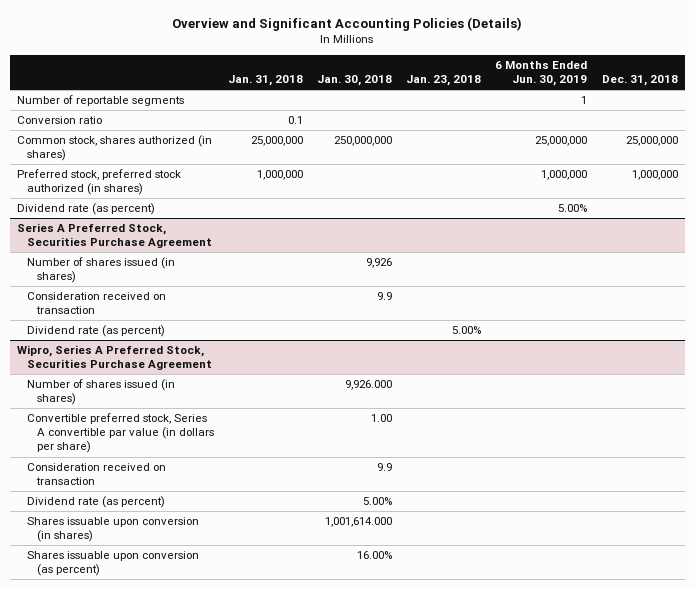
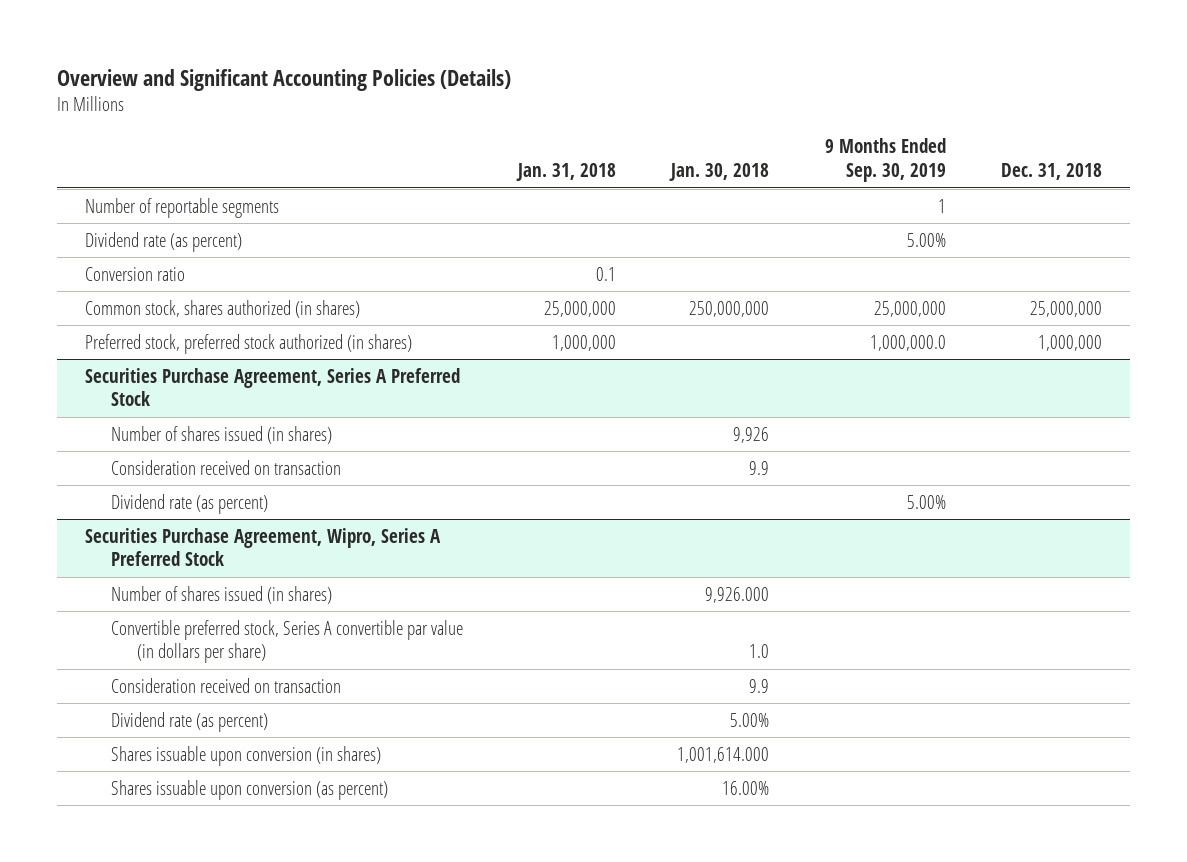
- | Jan. 31, 2018 | Jan. 30, 2018 | Jan. 23, 2018 | 6 Months Ended Jun. 30, 2019 | Dec. 31, 2018
+ | Jan. 31, 2018 | Jan. 30, 2018 | 9 Months Ended Sep. 30, 2019 | Dec. 31, 2018
moved up: Dividend rate (as percent) | | | 5.00% |
- Series A Preferred Stock, Securities Purchase Agreement
+ Securities Purchase Agreement, Series A Preferred Stock
- Wipro, Series A Preferred Stock, Securities Purchase Agreement
+ Securities Purchase Agreement, Wipro, Series A Preferred Stock
- Convertible preferred stock, Series A convertible par value (in dollars per share) | | 1.00 | | |
+ Convertible preferred stock, Series A convertible par value (in dollars per share) | | 1.0 | |

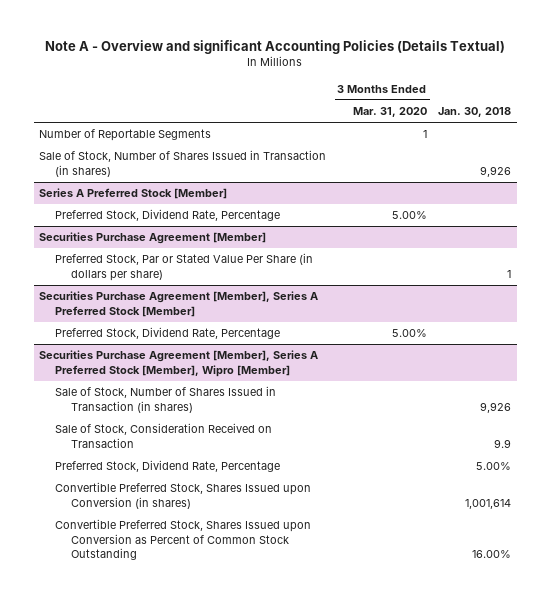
- Overview and Significant Accounting Policies (Details)
+ Note A - Overview and significant Accounting Policies (Details Textual)
- | Jan. 31, 2018 | Jan. 30, 2018 | 9 Months Ended Sep. 30, 2019 | Dec. 31, 2018
+ | 3 Months Ended Mar. 31, 2020 | Jan. 30, 2018
- Number of reportable segments | | | 1 |
- Dividend rate (as percent) | | | 5.00% |
- Conversion ratio | 0.1 | | |
- Common stock, shares authorized (in shares) | 25,000,000 | 250,000,000 | 25,000,000 | 25,000,000
- Preferred stock, preferred stock authorized (in shares) | 1,000,000 | | 1,000,000.0 | 1,000,000
- Securities Purchase Agreement, Series A Preferred Stock
- Number of shares issued (in shares) | | 9,926 | |
- Consideration received on transaction | | 9.9 | |
- Dividend rate (as percent) | | | 5.00% |
- Securities Purchase Agreement, Wipro, Series A Preferred Stock
- Number of shares issued (in shares) | | 9,926.000 | |
- Convertible preferred stock, Series A convertible par value (in dollars per share) | | 1.0 | |
- Consideration received on transaction | | 9.9 | |
- Dividend rate (as percent) | | 5.00% | |
- Shares issuable upon conversion (in shares) | | 1,001,614.000 | |
- Shares issuable upon conversion (as percent) | | 16.00% | |
+ Number of Reportable Segments | 1 |
+ Sale of Stock, Number of Shares Issued in Transaction (in shares) | | 9,926
+ Series A Preferred Stock [Member]
+ Preferred Stock, Dividend Rate, Percentage | 5.00% |
+ Securities Purchase Agreement [Member]
+ Preferred Stock, Par or Stated Value Per Share (in dollars per share) | | 1
+ Securities Purchase Agreement [Member], Series A Preferred Stock [Member]
+ Preferred Stock, Dividend Rate, Percentage | 5.00% |
+ Securities Purchase Agreement [Member], Series A Preferred Stock [Member], Wipro [Member]
+ Sale of Stock, Number of Shares Issued in Transaction (in shares) | | 9,926
+ Sale of Stock, Consideration Received on Transaction | | 9.9
+ Preferred Stock, Dividend Rate, Percentage | | 5.00%
+ Convertible Preferred Stock, Shares Issued upon Conversion (in shares) | | 1,001,614
+ Convertible Preferred Stock, Shares Issued upon Conversion as Percent of Common Stock Outstanding | | 16.00%

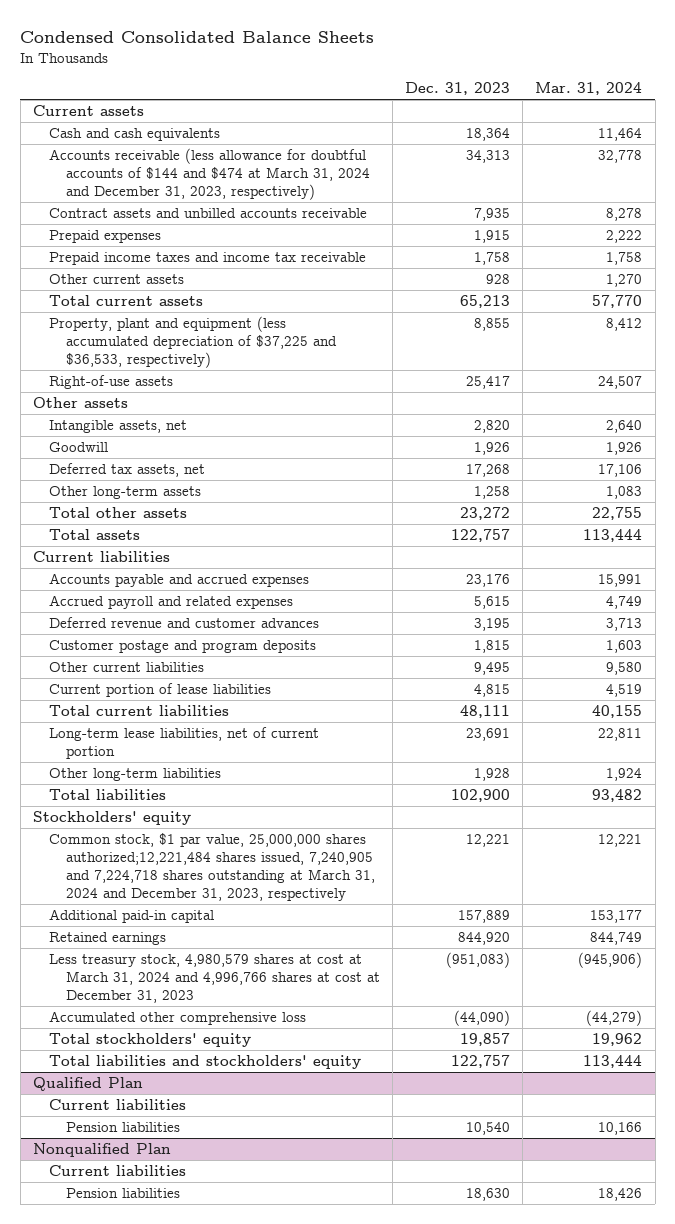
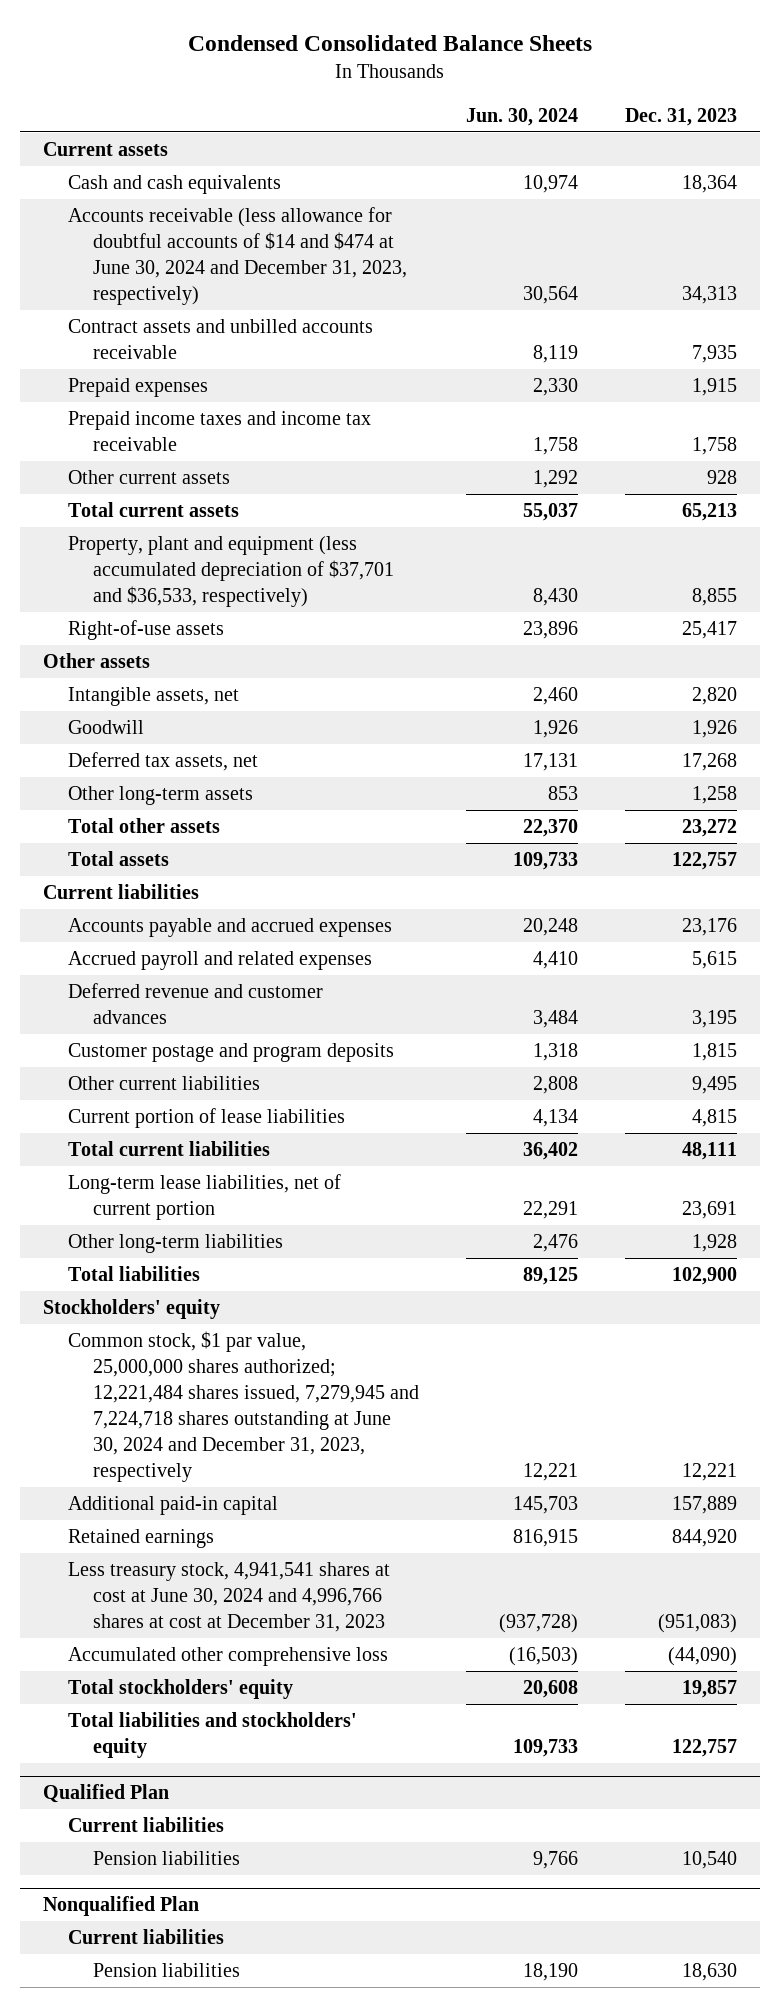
- | Dec. 31, 2023 | Mar. 31, 2024
+ | Jun. 30, 2024 | Dec. 31, 2023
- Accounts receivable (less allowance for doubtful accounts of $144 and $474 at March 31, 2024 and December 31, 2023, respectively) | 34,313 | 32,778
+ Accounts receivable (less allowance for doubtful accounts of $14 and $474 at June 30, 2024 and December 31, 2023, respectively) | 30,564 | 34,313
- Property, plant and equipment (less accumulated depreciation of $37,225 and $36,533, respectively) | 8,855 | 8,412
+ Property, plant and equipment (less accumulated depreciation of $37,701 and $36,533, respectively) | 8,430 | 8,855
- Common stock, $1 par value, 25,000,000 shares authorized;12,221,484 shares issued, 7,240,905 and 7,224,718 shares outstanding at March 31, 2024 and December 31, 2023, respectively | 12,221 | 12,221
+ Common stock, $1 par value, 25,000,000 shares authorized; 12,221,484 shares issued, 7,279,945 and 7,224,718 shares outstanding at June 30, 2024 and December 31, 2023, respectively | 12,221 | 12,221
- Less treasury stock, 4,980,579 shares at cost at March 31, 2024 and 4,996,766 shares at cost at December 31, 2023 | (951,083) | (945,906)
+ Less treasury stock, 4,941,541 shares at cost at June 30, 2024 and 4,996,766 shares at cost at December 31, 2023 | (937,728) | (951,083)

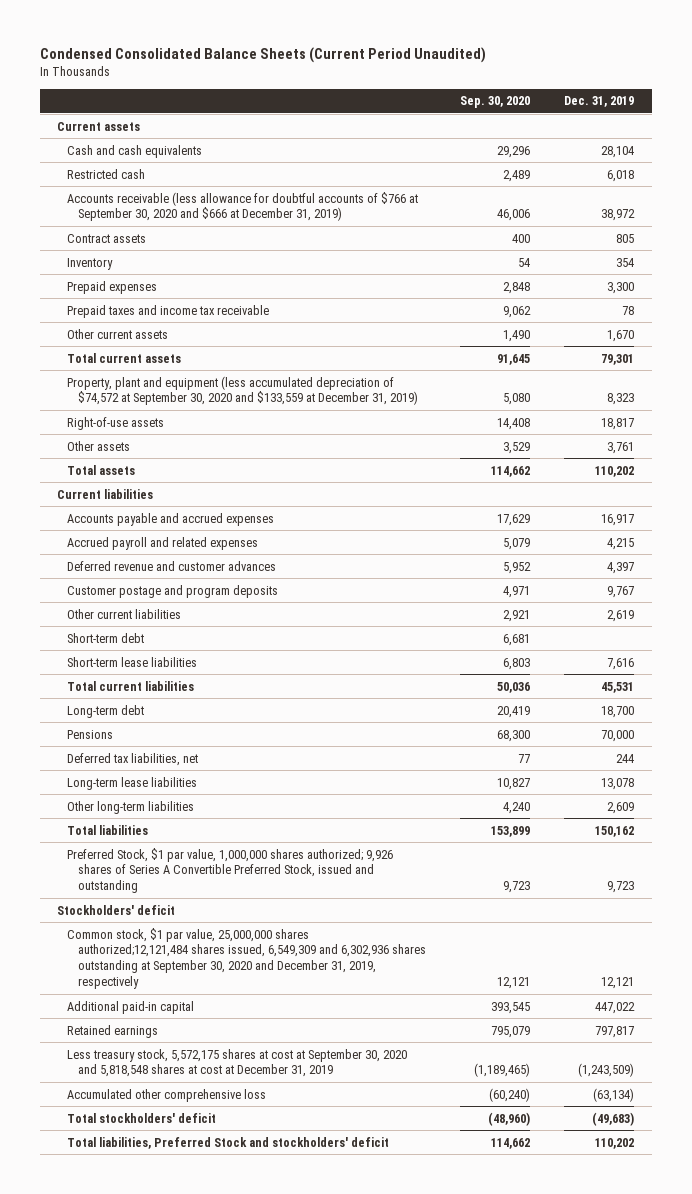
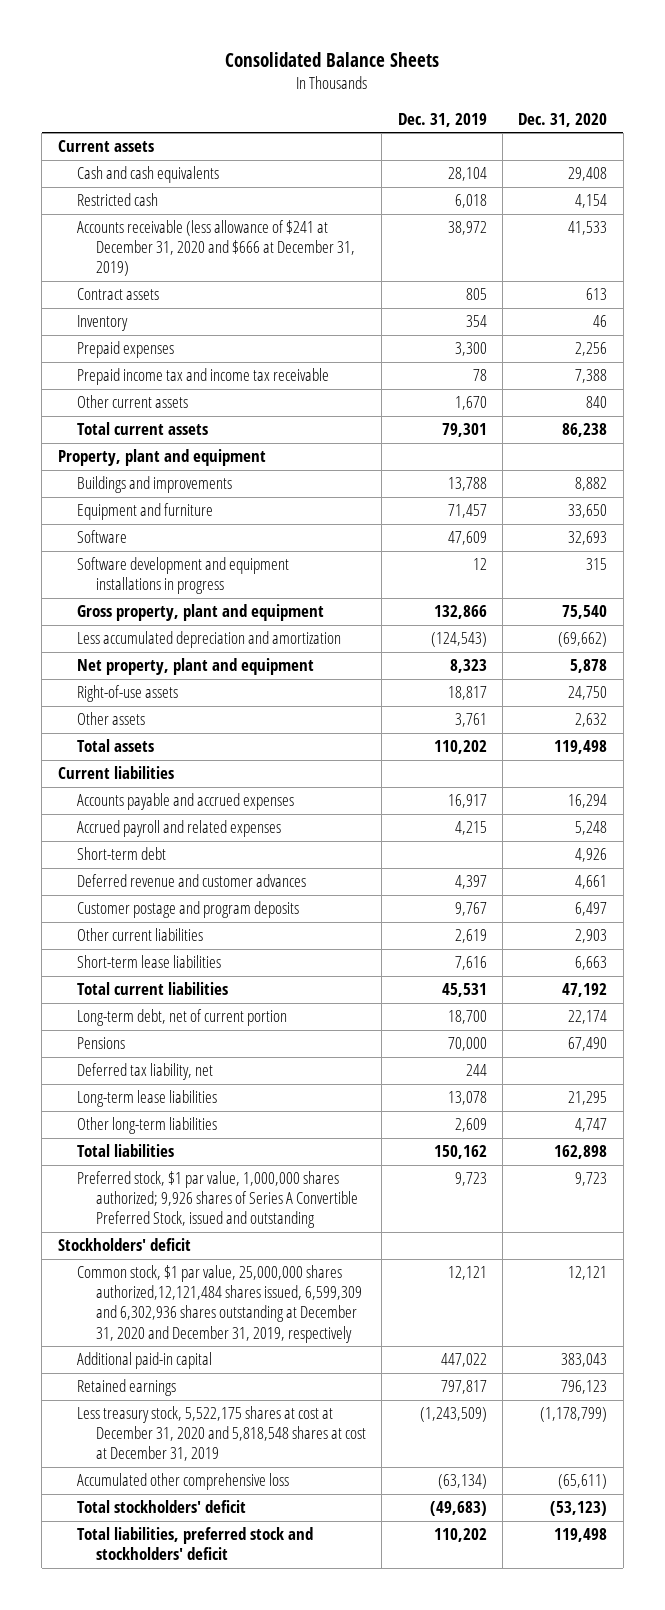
- Condensed Consolidated Balance Sheets (Current Period Unaudited)
+ Consolidated Balance Sheets
- | Sep. 30, 2020 | Dec. 31, 2019
+ | Dec. 31, 2019 | Dec. 31, 2020
- Accounts receivable (less allowance for doubtful accounts of $766 at September 30, 2020 and $666 at December 31, 2019) | 46,006 | 38,972
+ Accounts receivable (less allowance of $241 at December 31, 2020 and $666 at December 31, 2019) | 38,972 | 41,533
- Prepaid taxes and income tax receivable | 9,062 | 78
+ Prepaid income tax and income tax receivable | 78 | 7,388
- Property, plant and equipment (less accumulated depreciation of $74,572 at September 30, 2020 and $133,559 at December 31, 2019) | 5,080 | 8,323
+ Property, plant and equipment
+ Buildings and improvements | 13,788 | 8,882
+ Equipment and furniture | 71,457 | 33,650
+ Software | 47,609 | 32,693
+ Software development and equipment installations in progress | 12 | 315
+ Gross property, plant and equipment | 132,866 | 75,540
+ Less accumulated depreciation and amortization | (124,543) | (69,662)
+ Net property, plant and equipment | 8,323 | 5,878
moved up: Short-term debt | | 4,926
- Long-term debt | 20,419 | 18,700
+ Long-term debt, net of current portion | 18,700 | 22,174
- Deferred tax liabilities, net | 77 | 244
+ Deferred tax liability, net | 244 |
- Preferred Stock, $1 par value, 1,000,000 shares authorized; 9,926 shares of Series A Convertible Preferred Stock, issued and outstanding | 9,723 | 9,723
+ Preferred stock, $1 par value, 1,000,000 shares authorized; 9,926 shares of Series A Convertible Preferred Stock, issued and outstanding | 9,723 | 9,723
- Common stock, $1 par value, 25,000,000 shares authorized;12,121,484 shares issued, 6,549,309 and 6,302,936 shares outstanding at September 30, 2020 and December 31, 2019, respectively | 12,121 | 12,121
+ Common stock, $1 par value, 25,000,000 shares authorized,12,121,484 shares issued, 6,599,309 and 6,302,936 shares outstanding at December 31, 2020 and December 31, 2019, respectively | 12,121 | 12,121
- Less treasury stock, 5,572,175 shares at cost at September 30, 2020 and 5,818,548 shares at cost at December 31, 2019 | (1,189,465) | (1,243,509)
+ Less treasury stock, 5,522,175 shares at cost at December 31, 2020 and 5,818,548 shares at cost at December 31, 2019 | (1,243,509) | (1,178,799)
- Total liabilities, Preferred Stock and stockholders' deficit | 114,662 | 110,202
+ Total liabilities, preferred stock and stockholders' deficit | 110,202 | 119,498

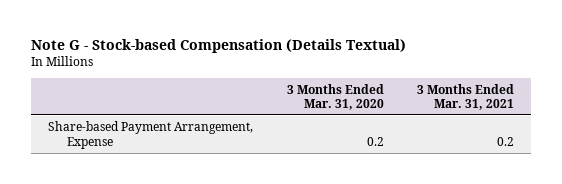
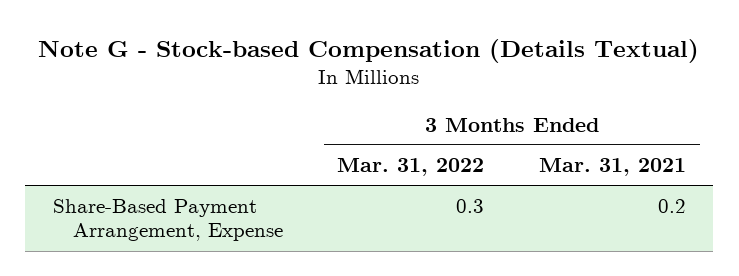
- | 3 Months Ended Mar. 31, 2020 | 3 Months Ended Mar. 31, 2021
+ | 3 Months Ended Mar. 31, 2022 | 3 Months Ended Mar. 31, 2021
- Share-based Payment Arrangement, Expense | 0.2 | 0.2
+ Share-Based Payment Arrangement, Expense | 0.3 | 0.2

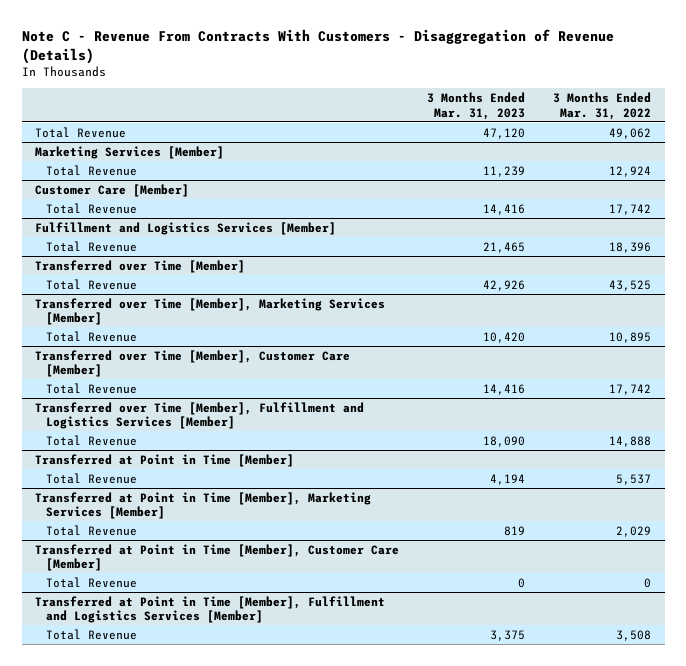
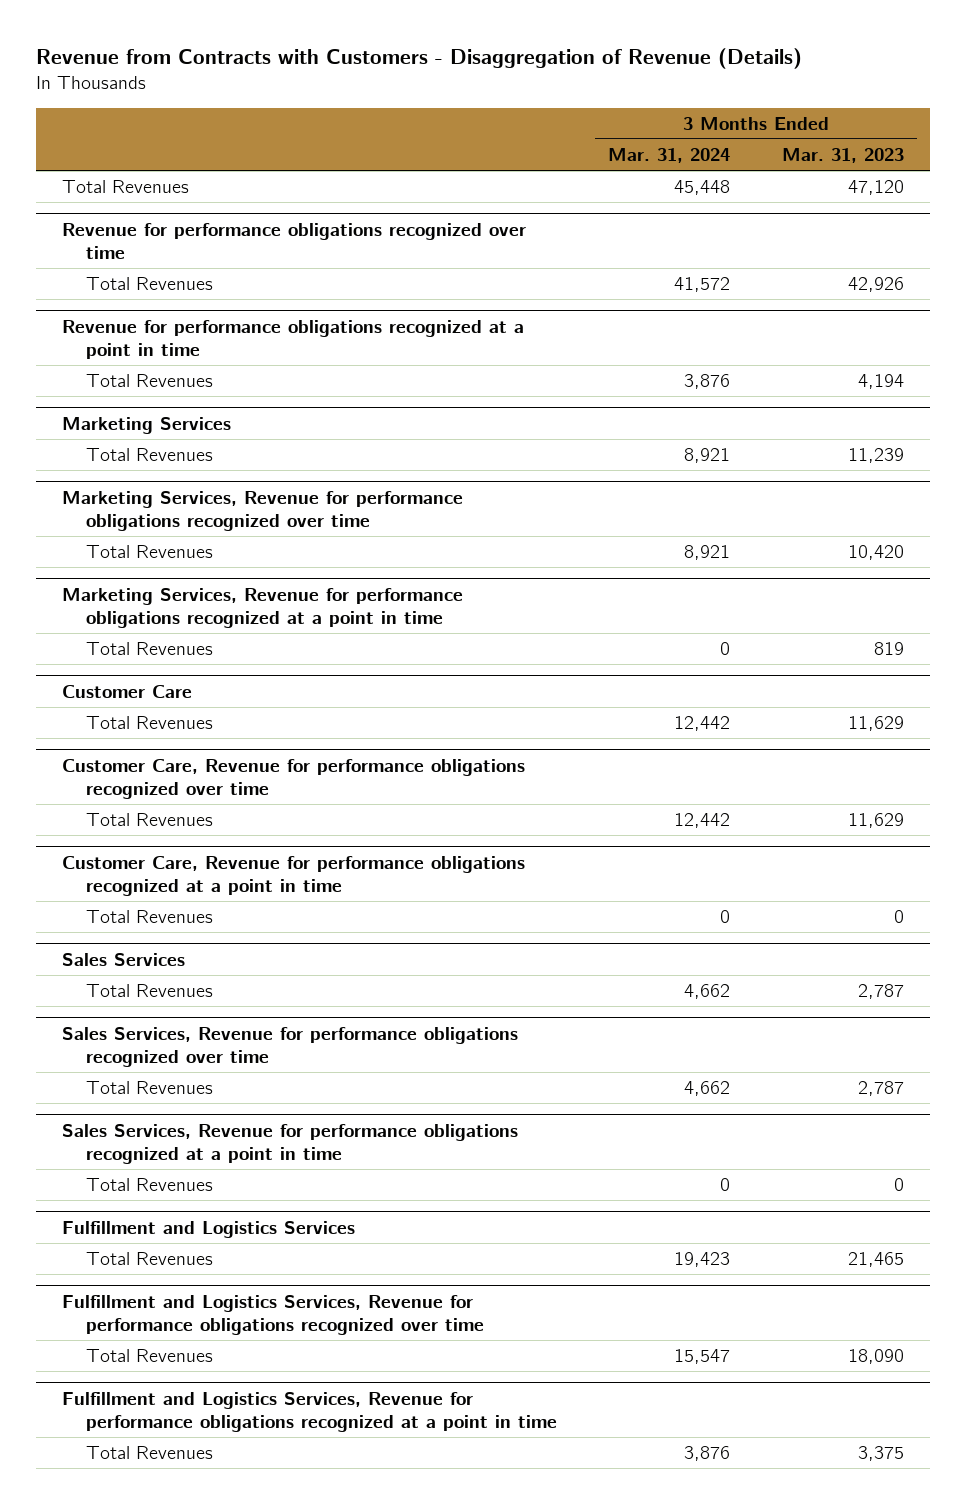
- Note C - Revenue From Contracts With Customers - Disaggregation of Revenue (Details)
+ Revenue from Contracts with Customers - Disaggregation of Revenue (Details)
- | 3 Months Ended Mar. 31, 2023 | 3 Months Ended Mar. 31, 2022
+ | 3 Months Ended Mar. 31, 2024 | 3 Months Ended Mar. 31, 2023
- Total Revenue | 47,120 | 49,062
- Marketing Services [Member]
- Total Revenue | 11,239 | 12,924
- Customer Care [Member]
- Total Revenue | 14,416 | 17,742
- Fulfillment and Logistics Services [Member]
- Total Revenue | 21,465 | 18,396
- Transferred over Time [Member]
- Total Revenue | 42,926 | 43,525
- Transferred over Time [Member], Marketing Services [Member]
- Total Revenue | 10,420 | 10,895
- Transferred over Time [Member], Customer Care [Member]
- Total Revenue | 14,416 | 17,742
- Transferred over Time [Member], Fulfillment and Logistics Services [Member]
- Total Revenue | 18,090 | 14,888
- Transferred at Point in Time [Member]
- Total Revenue | 4,194 | 5,537
- Transferred at Point in Time [Member], Marketing Services [Member]
- Total Revenue | 819 | 2,029
- Transferred at Point in Time [Member], Customer Care [Member]
- Total Revenue | 0 | 0
- Transferred at Point in Time [Member], Fulfillment and Logistics Services [Member]
- Total Revenue | 3,375 | 3,508
+ Total Revenues | 45,448 | 47,120
+ Revenue for performance obligations recognized over time
+ Total Revenues | 41,572 | 42,926
+ Revenue for performance obligations recognized at a point in time
+ Total Revenues | 3,876 | 4,194
+ Marketing Services
+ Total Revenues | 8,921 | 11,239
+ Marketing Services, Revenue for performance obligations recognized over time
+ Total Revenues | 8,921 | 10,420
+ Marketing Services, Revenue for performance obligations recognized at a point in time
+ Total Revenues | 0 | 819
+ Customer Care
+ Total Revenues | 12,442 | 11,629
+ Customer Care, Revenue for performance obligations recognized over time
+ Total Revenues | 12,442 | 11,629
+ Customer Care, Revenue for performance obligations recognized at a point in time
+ Total Revenues | 0 | 0
+ Sales Services
+ Total Revenues | 4,662 | 2,787
+ Sales Services, Revenue for performance obligations recognized over time
+ Total Revenues | 4,662 | 2,787
+ Sales Services, Revenue for performance obligations recognized at a point in time
+ Total Revenues | 0 | 0
+ Fulfillment and Logistics Services
+ Total Revenues | 19,423 | 21,465
+ Fulfillment and Logistics Services, Revenue for performance obligations recognized over time
+ Total Revenues | 15,547 | 18,090
+ Fulfillment and Logistics Services, Revenue for performance obligations recognized at a point in time
+ Total Revenues | 3,876 | 3,375

